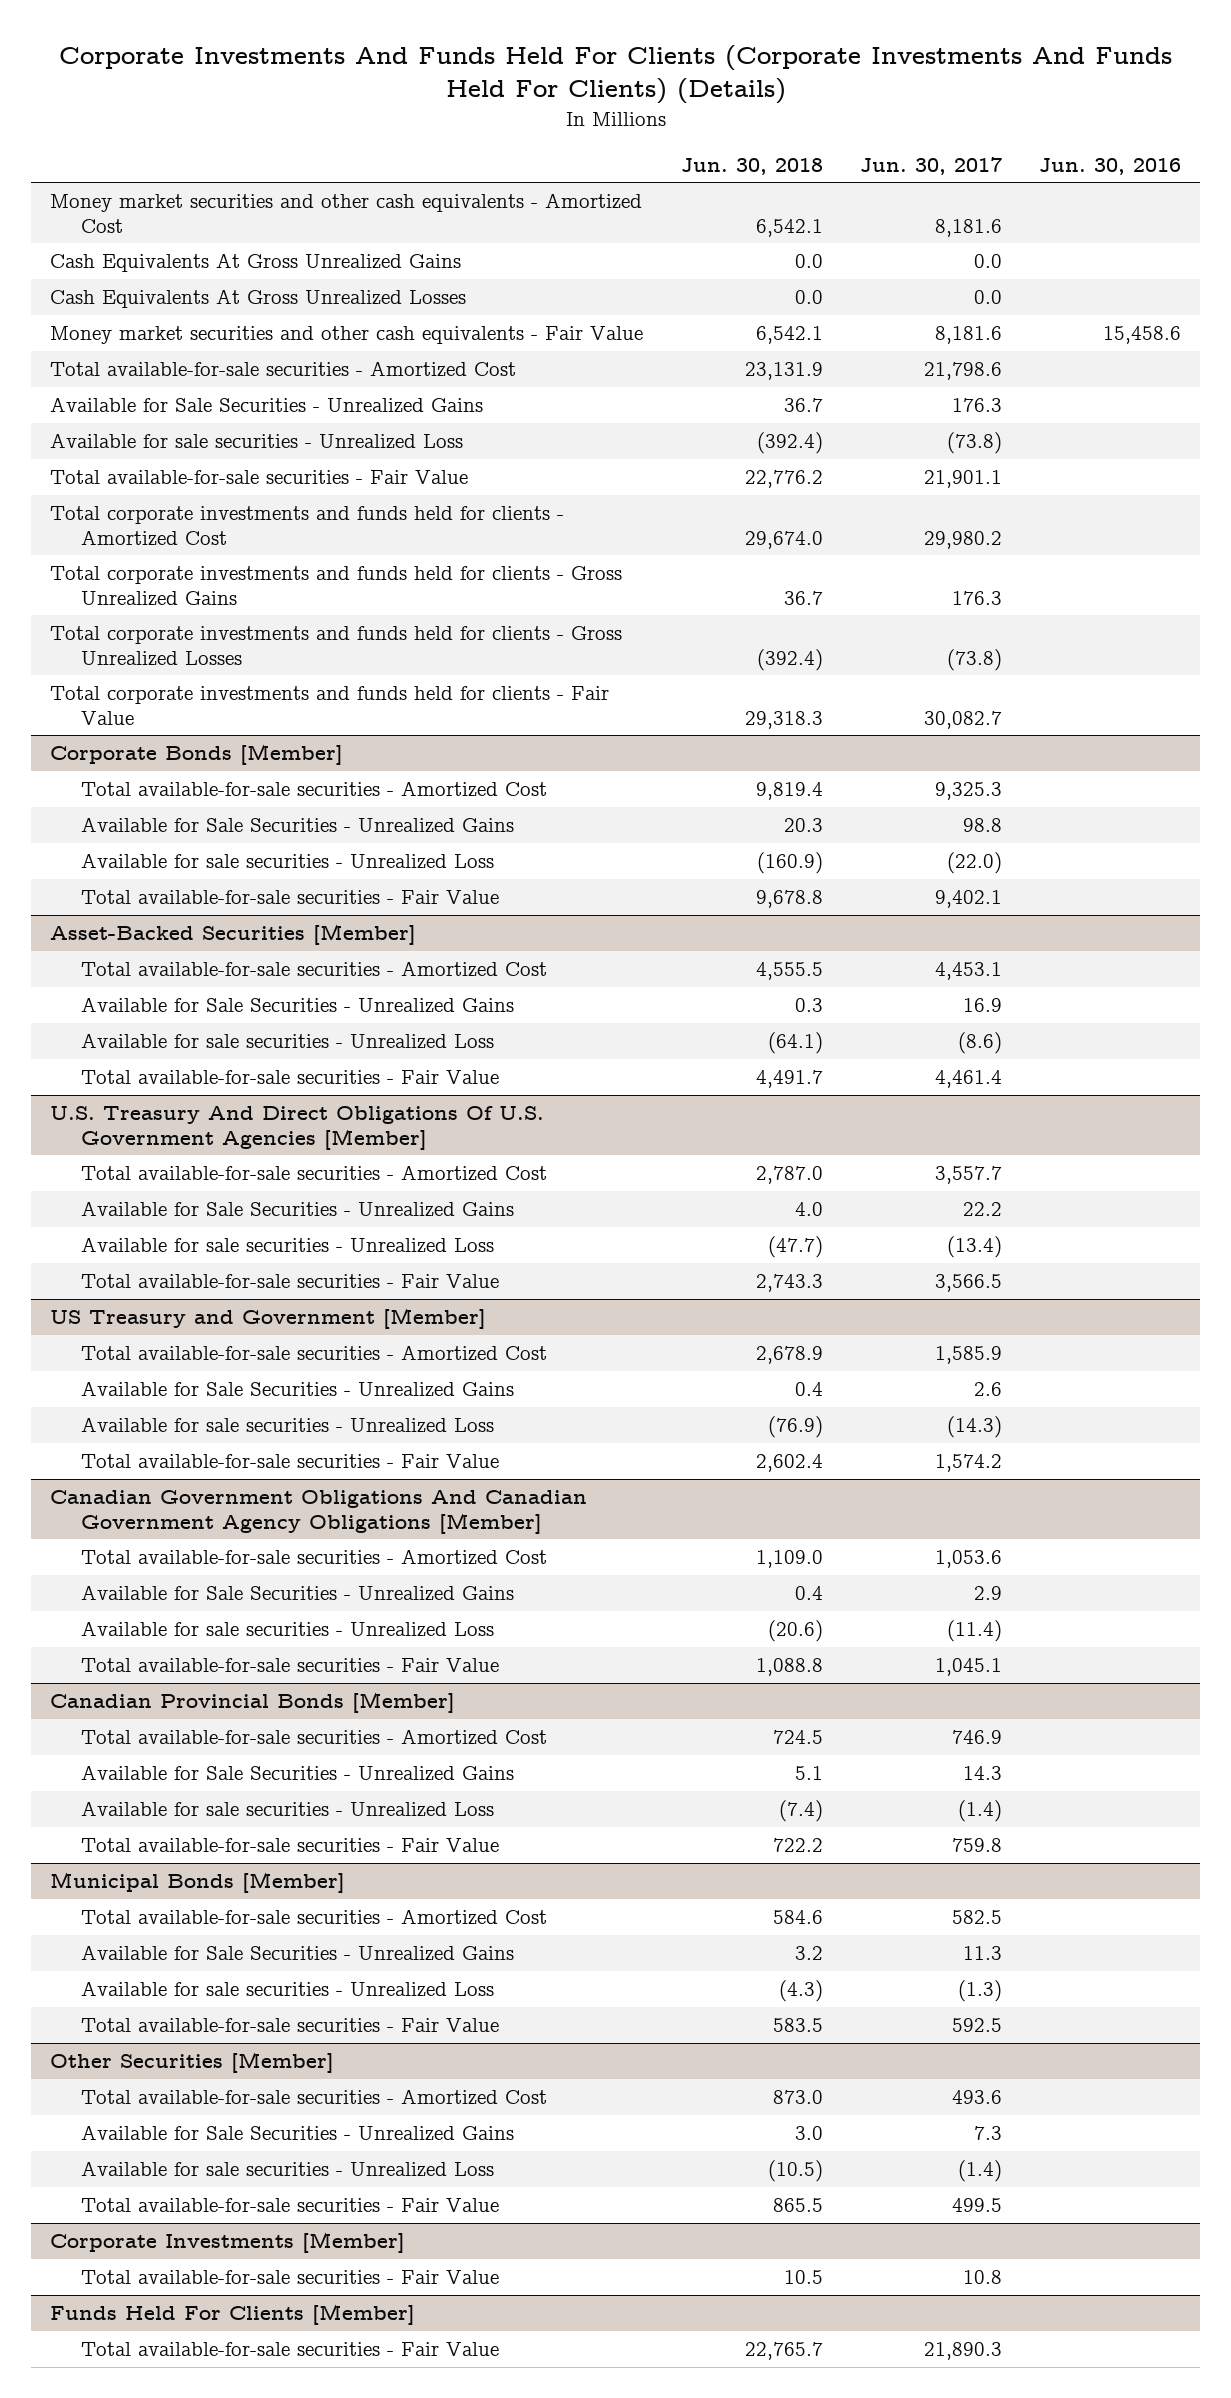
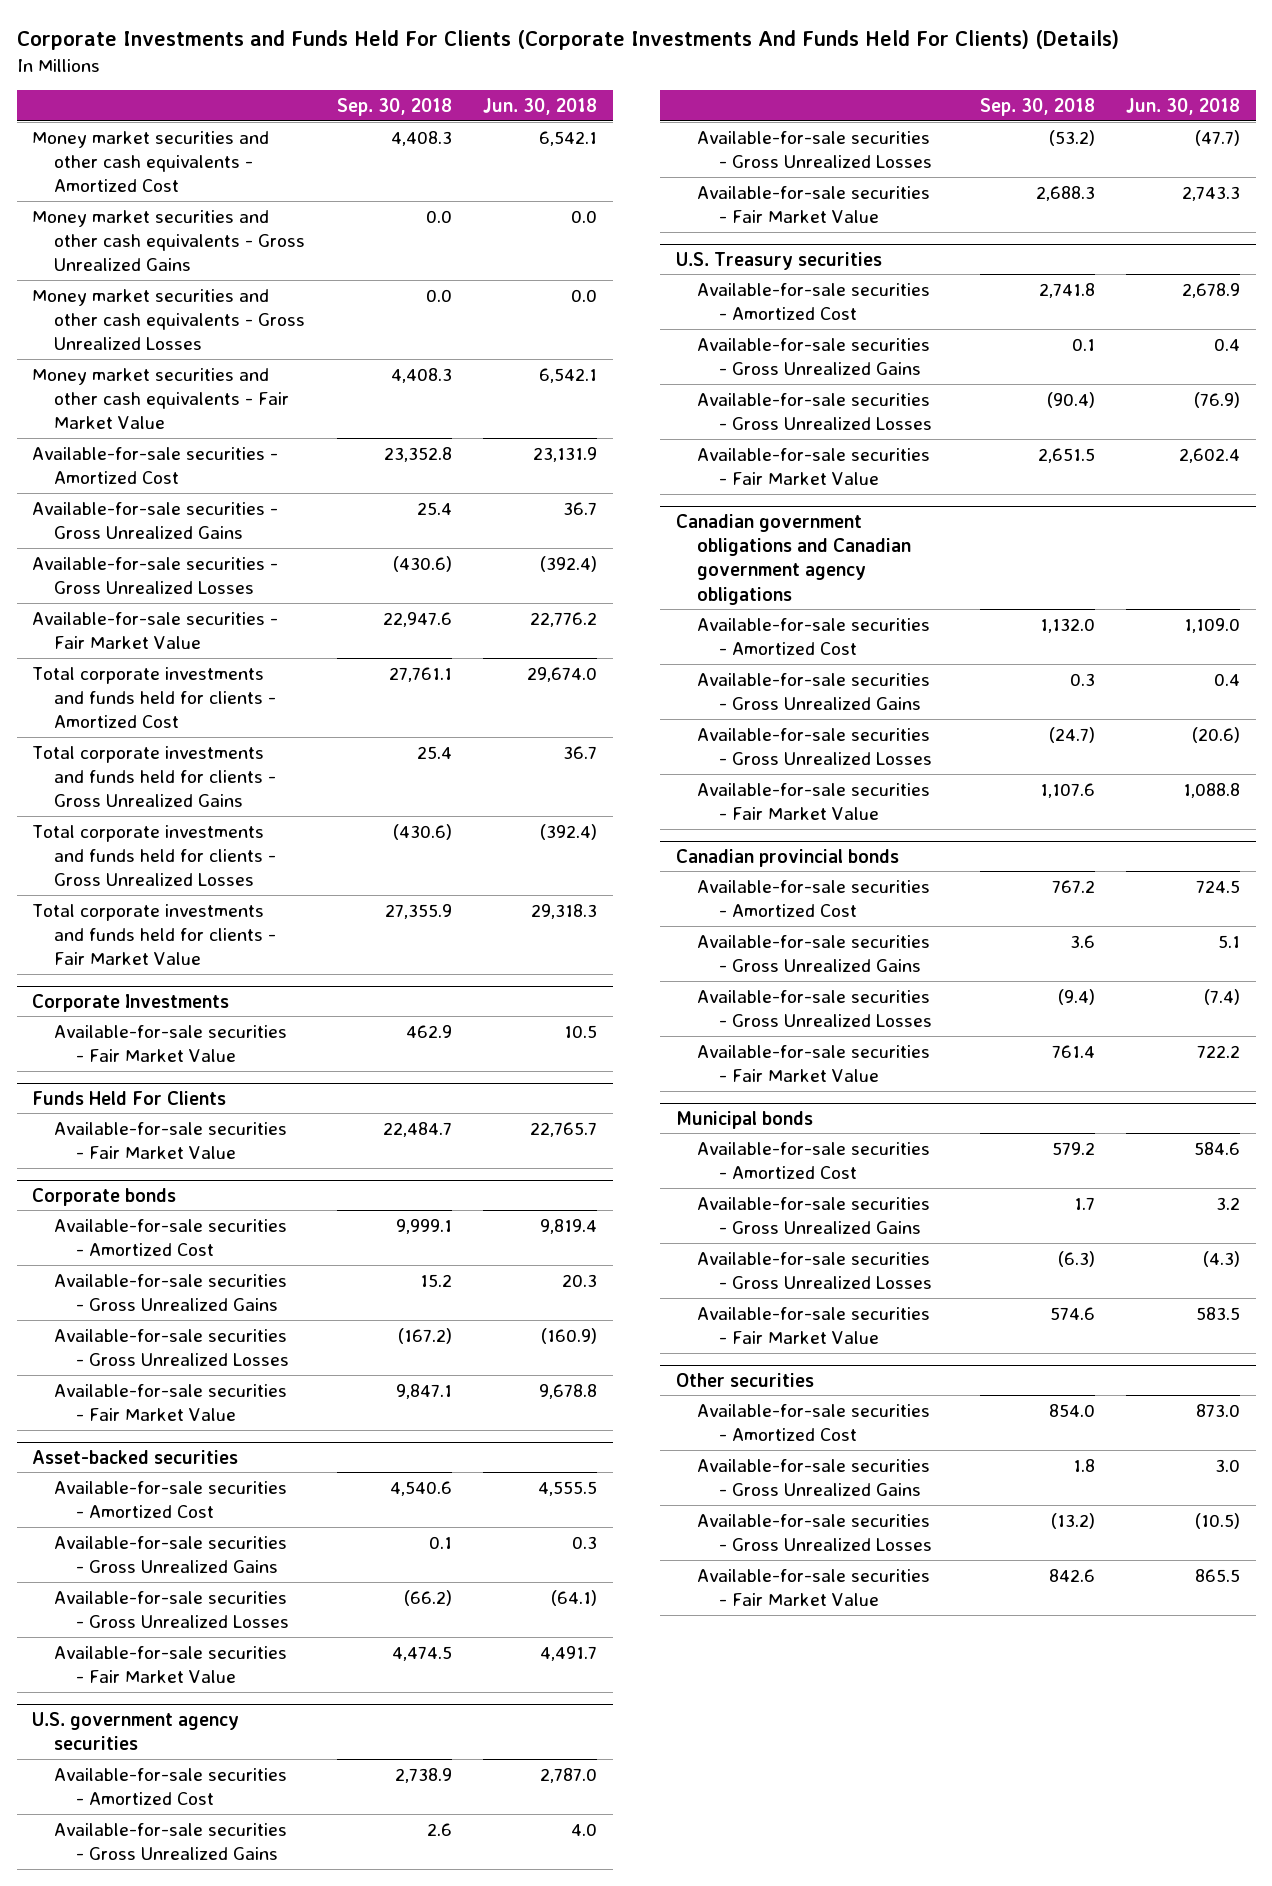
- Corporate Investments And Funds Held For Clients (Corporate Investments And Funds Held For Clients) (Details)
+ Corporate Investments and Funds Held For Clients (Corporate Investments And Funds Held For Clients) (Details)
- | Jun. 30, 2018 | Jun. 30, 2017 | Jun. 30, 2016
+ | Sep. 30, 2018 | Jun. 30, 2018
- Cash Equivalents At Gross Unrealized Gains | 0.0 | 0.0 |
- Cash Equivalents At Gross Unrealized Losses | 0.0 | 0.0 |
- Money market securities and other cash equivalents - Fair Value | 6,542.1 | 8,181.6 | 15,458.6
- Total available-for-sale securities - Amortized Cost | 23,131.9 | 21,798.6 |
- Available for Sale Securities - Unrealized Gains | 36.7 | 176.3 |
- Available for sale securities - Unrealized Loss | (392.4) | (73.8) |
- Total available-for-sale securities - Fair Value | 22,776.2 | 21,901.1 |
+ Money market securities and other cash equivalents - Gross Unrealized Gains | 0.0 | 0.0
+ Money market securities and other cash equivalents - Gross Unrealized Losses | 0.0 | 0.0
+ Money market securities and other cash equivalents - Fair Market Value | 4,408.3 | 6,542.1
+ Available-for-sale securities - Amortized Cost | 23,352.8 | 23,131.9
+ Available-for-sale securities - Gross Unrealized Gains | 25.4 | 36.7
+ Available-for-sale securities - Gross Unrealized Losses | (430.6) | (392.4)
+ Available-for-sale securities - Fair Market Value | 22,947.6 | 22,776.2
- Total corporate investments and funds held for clients - Fair Value | 29,318.3 | 30,082.7 |
- Corporate Bonds [Member]
- Total available-for-sale securities - Amortized Cost | 9,819.4 | 9,325.3 |
- Available for Sale Securities - Unrealized Gains | 20.3 | 98.8 |
- Available for sale securities - Unrealized Loss | (160.9) | (22.0) |
- Total available-for-sale securities - Fair Value | 9,678.8 | 9,402.1 |
- Asset-Backed Securities [Member]
- Total available-for-sale securities - Amortized Cost | 4,555.5 | 4,453.1 |
- Available for Sale Securities - Unrealized Gains | 0.3 | 16.9 |
- Available for sale securities - Unrealized Loss | (64.1) | (8.6) |
- Total available-for-sale securities - Fair Value | 4,491.7 | 4,461.4 |
- U.S. Treasury And Direct Obligations Of U.S. Government Agencies [Member]
- Total available-for-sale securities - Amortized Cost | 2,787.0 | 3,557.7 |
- Available for Sale Securities - Unrealized Gains | 4.0 | 22.2 |
- Available for sale securities - Unrealized Loss | (47.7) | (13.4) |
- Total available-for-sale securities - Fair Value | 2,743.3 | 3,566.5 |
- US Treasury and Government [Member]
- Total available-for-sale securities - Amortized Cost | 2,678.9 | 1,585.9 |
- Available for Sale Securities - Unrealized Gains | 0.4 | 2.6 |
- Available for sale securities - Unrealized Loss | (76.9) | (14.3) |
- Total available-for-sale securities - Fair Value | 2,602.4 | 1,574.2 |
- Canadian Government Obligations And Canadian Government Agency Obligations [Member]
- Total available-for-sale securities - Amortized Cost | 1,109.0 | 1,053.6 |
- Available for Sale Securities - Unrealized Gains | 0.4 | 2.9 |
- Available for sale securities - Unrealized Loss | (20.6) | (11.4) |
- Total available-for-sale securities - Fair Value | 1,088.8 | 1,045.1 |
- Canadian Provincial Bonds [Member]
- Total available-for-sale securities - Amortized Cost | 724.5 | 746.9 |
- Available for Sale Securities - Unrealized Gains | 5.1 | 14.3 |
- Available for sale securities - Unrealized Loss | (7.4) | (1.4) |
- Total available-for-sale securities - Fair Value | 722.2 | 759.8 |
- Municipal Bonds [Member]
- Total available-for-sale securities - Amortized Cost | 584.6 | 582.5 |
- Available for Sale Securities - Unrealized Gains | 3.2 | 11.3 |
- Available for sale securities - Unrealized Loss | (4.3) | (1.3) |
- Total available-for-sale securities - Fair Value | 583.5 | 592.5 |
- Other Securities [Member]
- Total available-for-sale securities - Amortized Cost | 873.0 | 493.6 |
- Available for Sale Securities - Unrealized Gains | 3.0 | 7.3 |
- Available for sale securities - Unrealized Loss | (10.5) | (1.4) |
- Total available-for-sale securities - Fair Value | 865.5 | 499.5 |
- Corporate Investments [Member]
- Total available-for-sale securities - Fair Value | 10.5 | 10.8 |
- Funds Held For Clients [Member]
- Total available-for-sale securities - Fair Value | 22,765.7 | 21,890.3 |
+ Total corporate investments and funds held for clients - Fair Market Value | 27,355.9 | 29,318.3
+ Corporate Investments
+ Available-for-sale securities - Fair Market Value | 462.9 | 10.5
+ Funds Held For Clients
+ Available-for-sale securities - Fair Market Value | 22,484.7 | 22,765.7
+ Corporate bonds
+ Available-for-sale securities - Amortized Cost | 9,999.1 | 9,819.4
+ Available-for-sale securities - Gross Unrealized Gains | 15.2 | 20.3
+ Available-for-sale securities - Gross Unrealized Losses | (167.2) | (160.9)
+ Available-for-sale securities - Fair Market Value | 9,847.1 | 9,678.8
+ Asset-backed securities
+ Available-for-sale securities - Amortized Cost | 4,540.6 | 4,555.5
+ Available-for-sale securities - Gross Unrealized Gains | 0.1 | 0.3
+ Available-for-sale securities - Gross Unrealized Losses | (66.2) | (64.1)
+ Available-for-sale securities - Fair Market Value | 4,474.5 | 4,491.7
+ U.S. government agency securities
+ Available-for-sale securities - Amortized Cost | 2,738.9 | 2,787.0
+ Available-for-sale securities - Gross Unrealized Gains | 2.6 | 4.0
+ Available-for-sale securities - Gross Unrealized Losses | (53.2) | (47.7)
+ Available-for-sale securities - Fair Market Value | 2,688.3 | 2,743.3
+ U.S. Treasury securities
+ Available-for-sale securities - Amortized Cost | 2,741.8 | 2,678.9
+ Available-for-sale securities - Gross Unrealized Gains | 0.1 | 0.4
+ Available-for-sale securities - Gross Unrealized Losses | (90.4) | (76.9)
+ Available-for-sale securities - Fair Market Value | 2,651.5 | 2,602.4
+ Canadian government obligations and Canadian government agency obligations
+ Available-for-sale securities - Amortized Cost | 1,132.0 | 1,109.0
+ Available-for-sale securities - Gross Unrealized Gains | 0.3 | 0.4
+ Available-for-sale securities - Gross Unrealized Losses | (24.7) | (20.6)
+ Available-for-sale securities - Fair Market Value | 1,107.6 | 1,088.8
+ Canadian provincial bonds
+ Available-for-sale securities - Amortized Cost | 767.2 | 724.5
+ Available-for-sale securities - Gross Unrealized Gains | 3.6 | 5.1
+ Available-for-sale securities - Gross Unrealized Losses | (9.4) | (7.4)
+ Available-for-sale securities - Fair Market Value | 761.4 | 722.2
+ Municipal bonds
+ Available-for-sale securities - Amortized Cost | 579.2 | 584.6
+ Available-for-sale securities - Gross Unrealized Gains | 1.7 | 3.2
+ Available-for-sale securities - Gross Unrealized Losses | (6.3) | (4.3)
+ Available-for-sale securities - Fair Market Value | 574.6 | 583.5
+ Other securities
+ Available-for-sale securities - Amortized Cost | 854.0 | 873.0
+ Available-for-sale securities - Gross Unrealized Gains | 1.8 | 3.0
+ Available-for-sale securities - Gross Unrealized Losses | (13.2) | (10.5)
+ Available-for-sale securities - Fair Market Value | 842.6 | 865.5

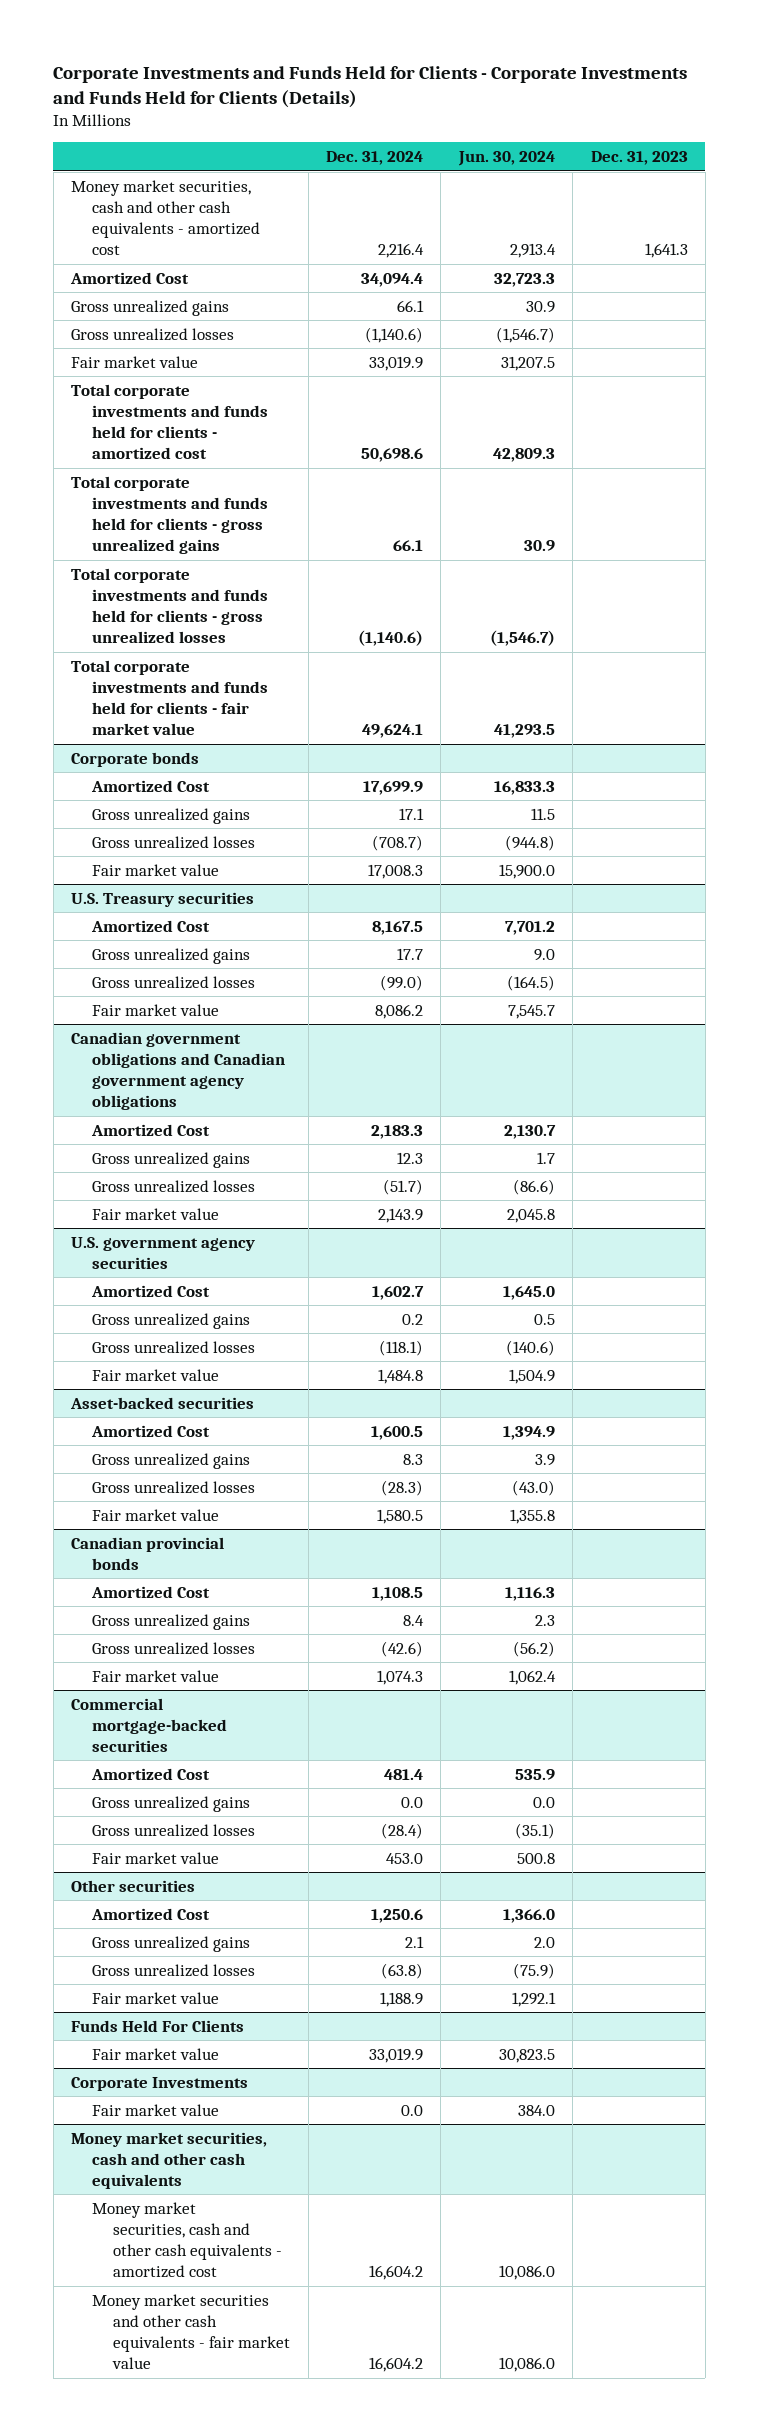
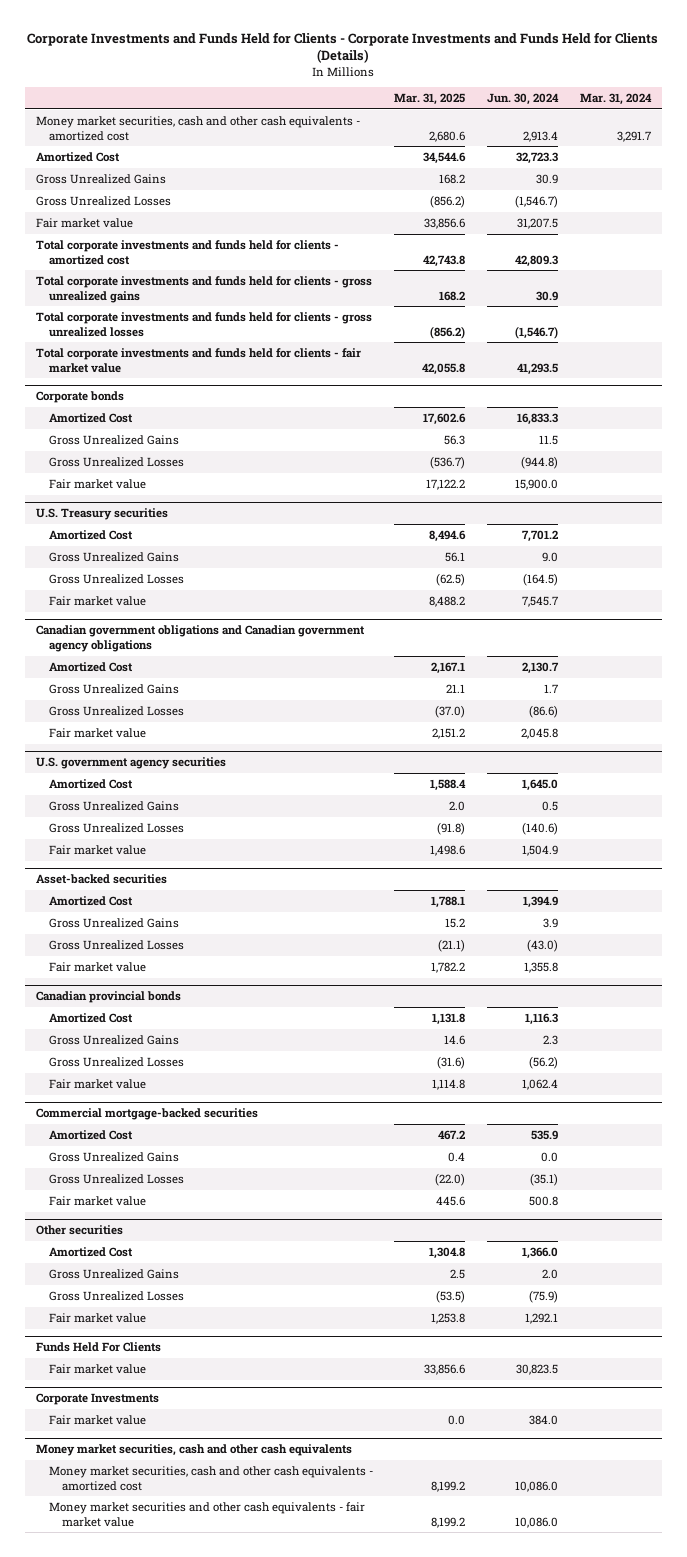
- | Dec. 31, 2024 | Jun. 30, 2024 | Dec. 31, 2023
+ | Mar. 31, 2025 | Jun. 30, 2024 | Mar. 31, 2024
- Gross unrealized gains | 66.1 | 30.9 |
- Gross unrealized losses | (1,140.6) | (1,546.7) |
+ Gross Unrealized Gains | 168.2 | 30.9 |
+ Gross Unrealized Losses | (856.2) | (1,546.7) |
@ Corporate bonds
- Gross unrealized gains | 17.1 | 11.5 |
- Gross unrealized losses | (708.7) | (944.8) |
+ Gross Unrealized Gains | 56.3 | 11.5 |
+ Gross Unrealized Losses | (536.7) | (944.8) |
@ U.S. Treasury securities
- Gross unrealized gains | 17.7 | 9.0 |
- Gross unrealized losses | (99.0) | (164.5) |
+ Gross Unrealized Gains | 56.1 | 9.0 |
+ Gross Unrealized Losses | (62.5) | (164.5) |
@ Canadian government obligations and Canadian government agency obligations
- Gross unrealized gains | 12.3 | 1.7 |
- Gross unrealized losses | (51.7) | (86.6) |
+ Gross Unrealized Gains | 21.1 | 1.7 |
+ Gross Unrealized Losses | (37.0) | (86.6) |
@ U.S. government agency securities
- Gross unrealized gains | 0.2 | 0.5 |
- Gross unrealized losses | (118.1) | (140.6) |
+ Gross Unrealized Gains | 2.0 | 0.5 |
+ Gross Unrealized Losses | (91.8) | (140.6) |
@ Asset-backed securities
- Gross unrealized gains | 8.3 | 3.9 |
- Gross unrealized losses | (28.3) | (43.0) |
+ Gross Unrealized Gains | 15.2 | 3.9 |
+ Gross Unrealized Losses | (21.1) | (43.0) |
@ Canadian provincial bonds
- Gross unrealized gains | 8.4 | 2.3 |
- Gross unrealized losses | (42.6) | (56.2) |
+ Gross Unrealized Gains | 14.6 | 2.3 |
+ Gross Unrealized Losses | (31.6) | (56.2) |
@ Commercial mortgage-backed securities
- Gross unrealized gains | 0.0 | 0.0 |
- Gross unrealized losses | (28.4) | (35.1) |
+ Gross Unrealized Gains | 0.4 | 0.0 |
+ Gross Unrealized Losses | (22.0) | (35.1) |
@ Other securities
- Gross unrealized gains | 2.1 | 2.0 |
- Gross unrealized losses | (63.8) | (75.9) |
+ Gross Unrealized Gains | 2.5 | 2.0 |
+ Gross Unrealized Losses | (53.5) | (75.9) |

